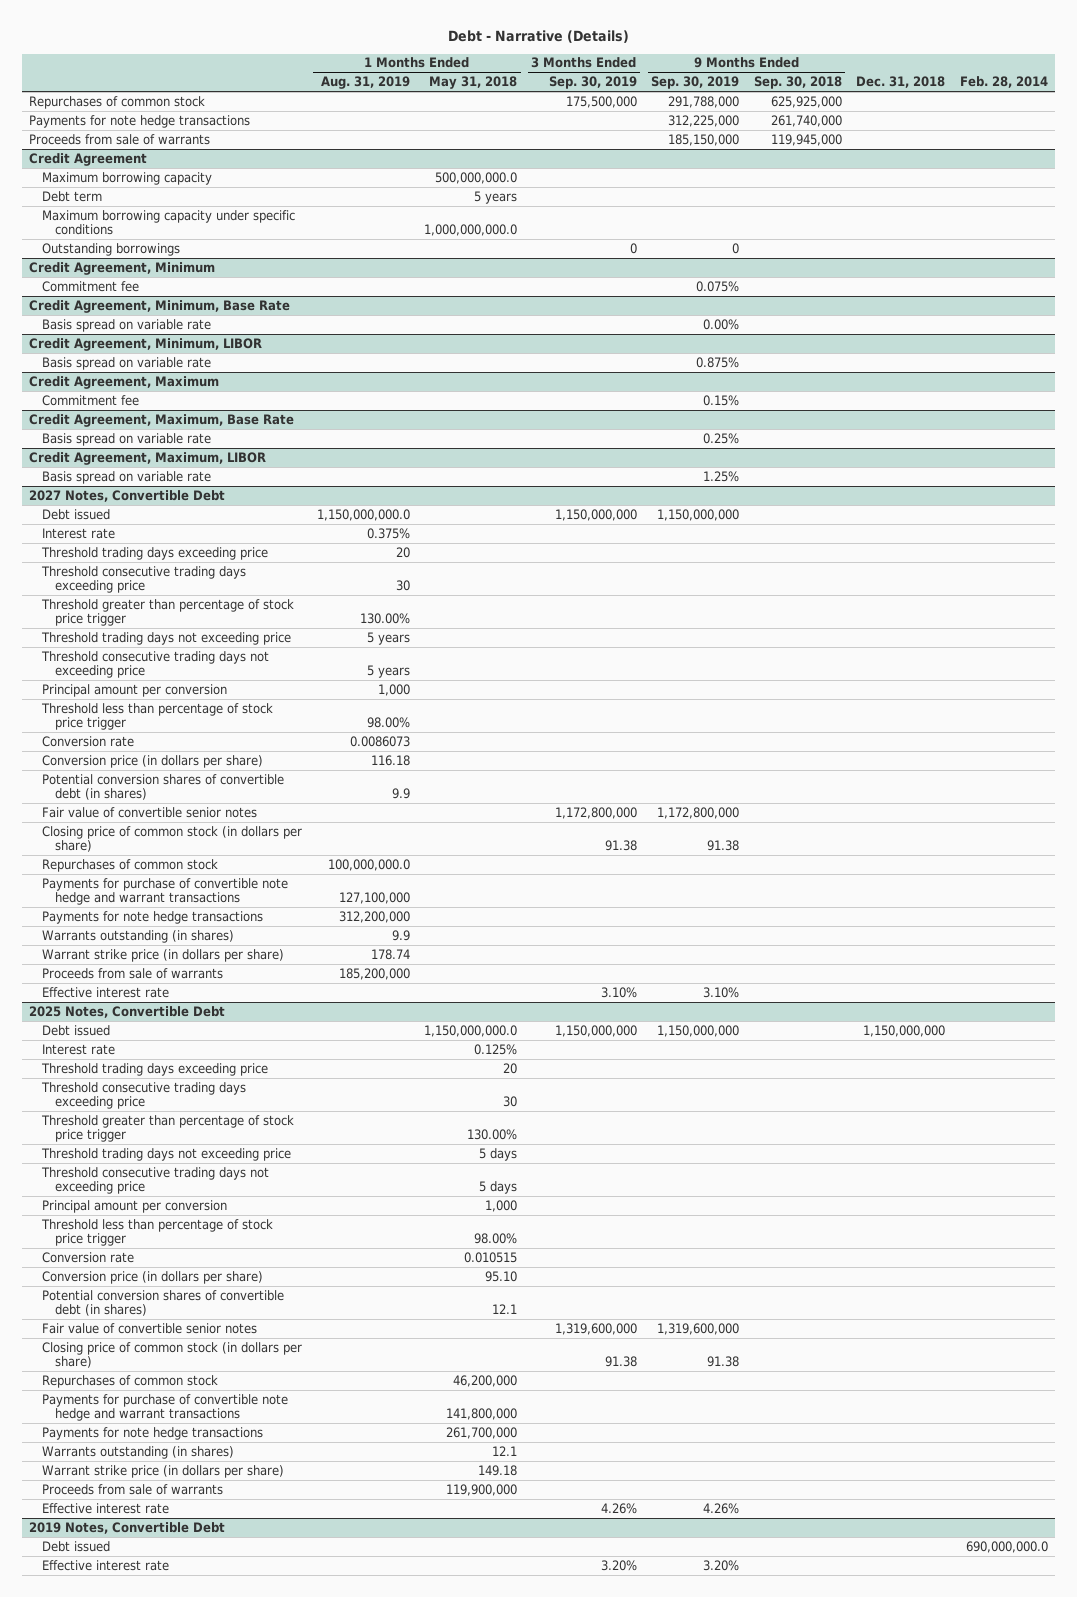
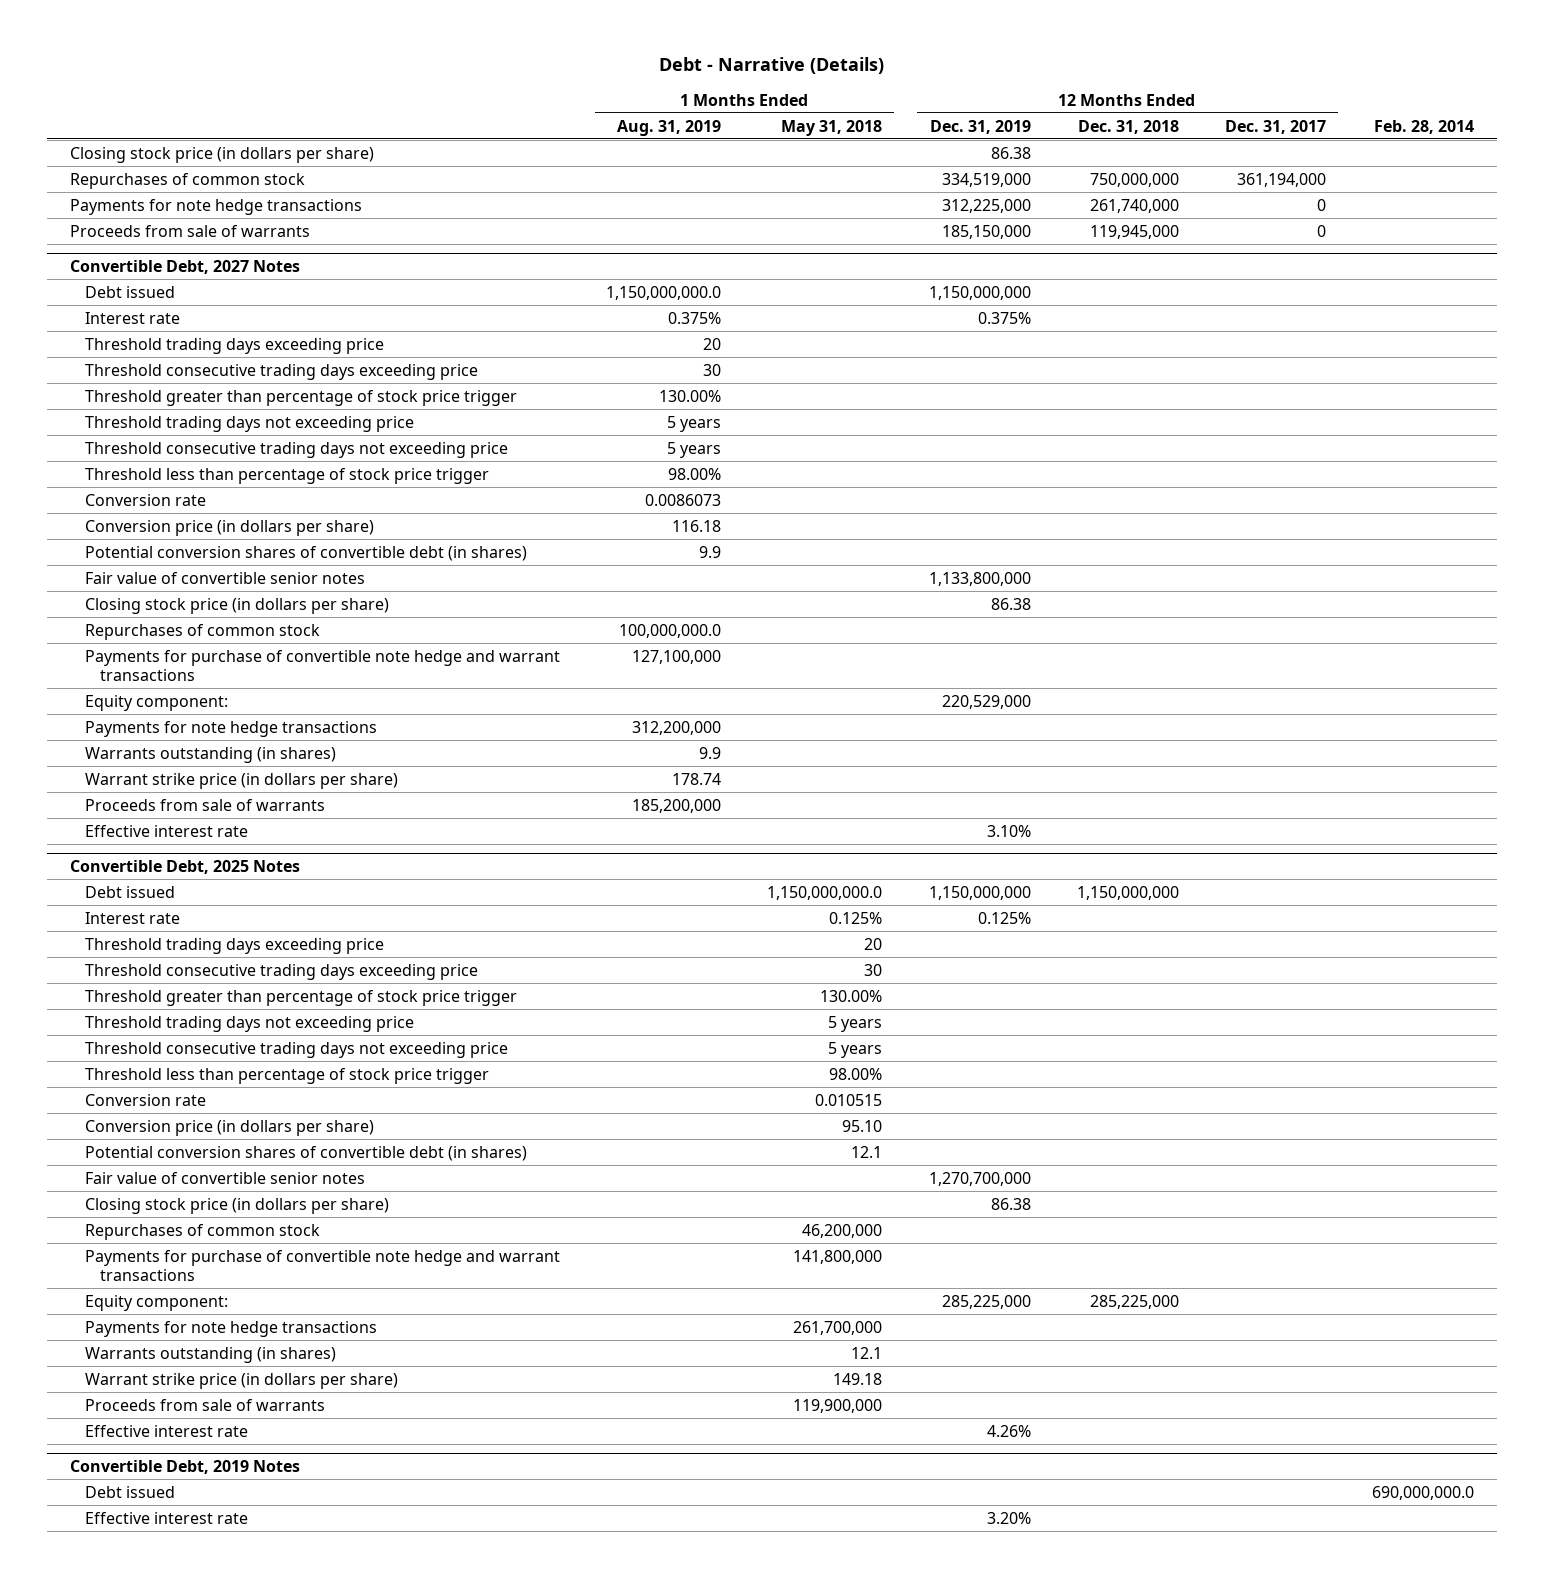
- | 1 Months Ended Aug. 31, 2019 | 1 Months Ended May 31, 2018 | 3 Months Ended Sep. 30, 2019 | 9 Months Ended Sep. 30, 2019 | 9 Months Ended Sep. 30, 2018 | Dec. 31, 2018 | Feb. 28, 2014
+ | 1 Months Ended Aug. 31, 2019 | 1 Months Ended May 31, 2018 | 12 Months Ended Dec. 31, 2019 | 12 Months Ended Dec. 31, 2018 | 12 Months Ended Dec. 31, 2017 | Feb. 28, 2014
+ Closing stock price (in dollars per share) | | | 86.38 | | |
- Credit Agreement
- Maximum borrowing capacity | | 500,000,000.0 | | | | |
- Debt term | | 5 years | | | | |
- Maximum borrowing capacity under specific conditions | | 1,000,000,000.0 | | | | |
- Outstanding borrowings | | | 0 | 0 | | |
- Credit Agreement, Minimum
- Commitment fee | | | | 0.075% | | |
- Credit Agreement, Minimum, Base Rate
- Basis spread on variable rate | | | | 0.00% | | |
- Credit Agreement, Minimum, LIBOR
- Basis spread on variable rate | | | | 0.875% | | |
- Credit Agreement, Maximum
- Commitment fee | | | | 0.15% | | |
- Credit Agreement, Maximum, Base Rate
- Basis spread on variable rate | | | | 0.25% | | |
- Credit Agreement, Maximum, LIBOR
- Basis spread on variable rate | | | | 1.25% | | |
- 2027 Notes, Convertible Debt
+ Convertible Debt, 2027 Notes
- Principal amount per conversion | 1,000 | | | | | |
- Closing price of common stock (in dollars per share) | | | 91.38 | 91.38 | | |
+ Closing stock price (in dollars per share) | | | 86.38 | | |
+ Equity component: | | | 220,529,000 | | |
- 2025 Notes, Convertible Debt
+ Convertible Debt, 2025 Notes
- Threshold trading days not exceeding price | | 5 days | | | | |
- Threshold consecutive trading days not exceeding price | | 5 days | | | | |
- Principal amount per conversion | | 1,000 | | | | |
+ Threshold trading days not exceeding price | | 5 years | | | |
+ Threshold consecutive trading days not exceeding price | | 5 years | | | |
- Closing price of common stock (in dollars per share) | | | 91.38 | 91.38 | | |
+ Closing stock price (in dollars per share) | | | 86.38 | | |
+ Equity component: | | | 285,225,000 | 285,225,000 | |
- 2019 Notes, Convertible Debt
+ Convertible Debt, 2019 Notes

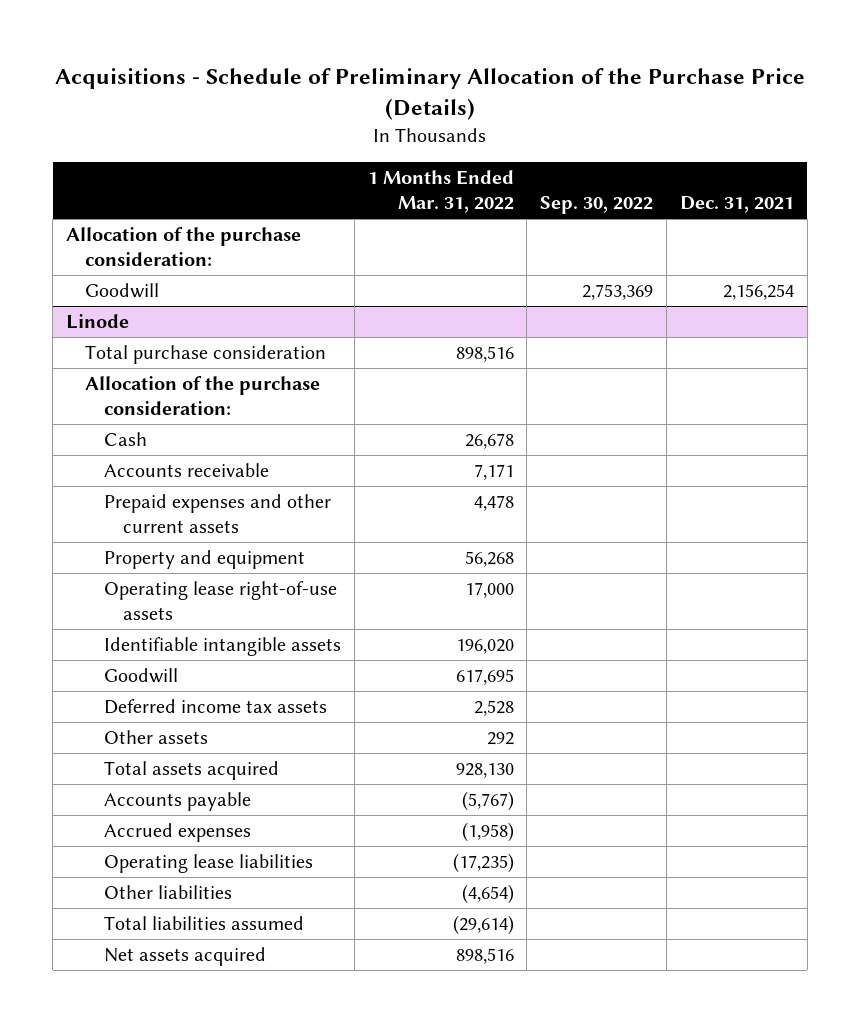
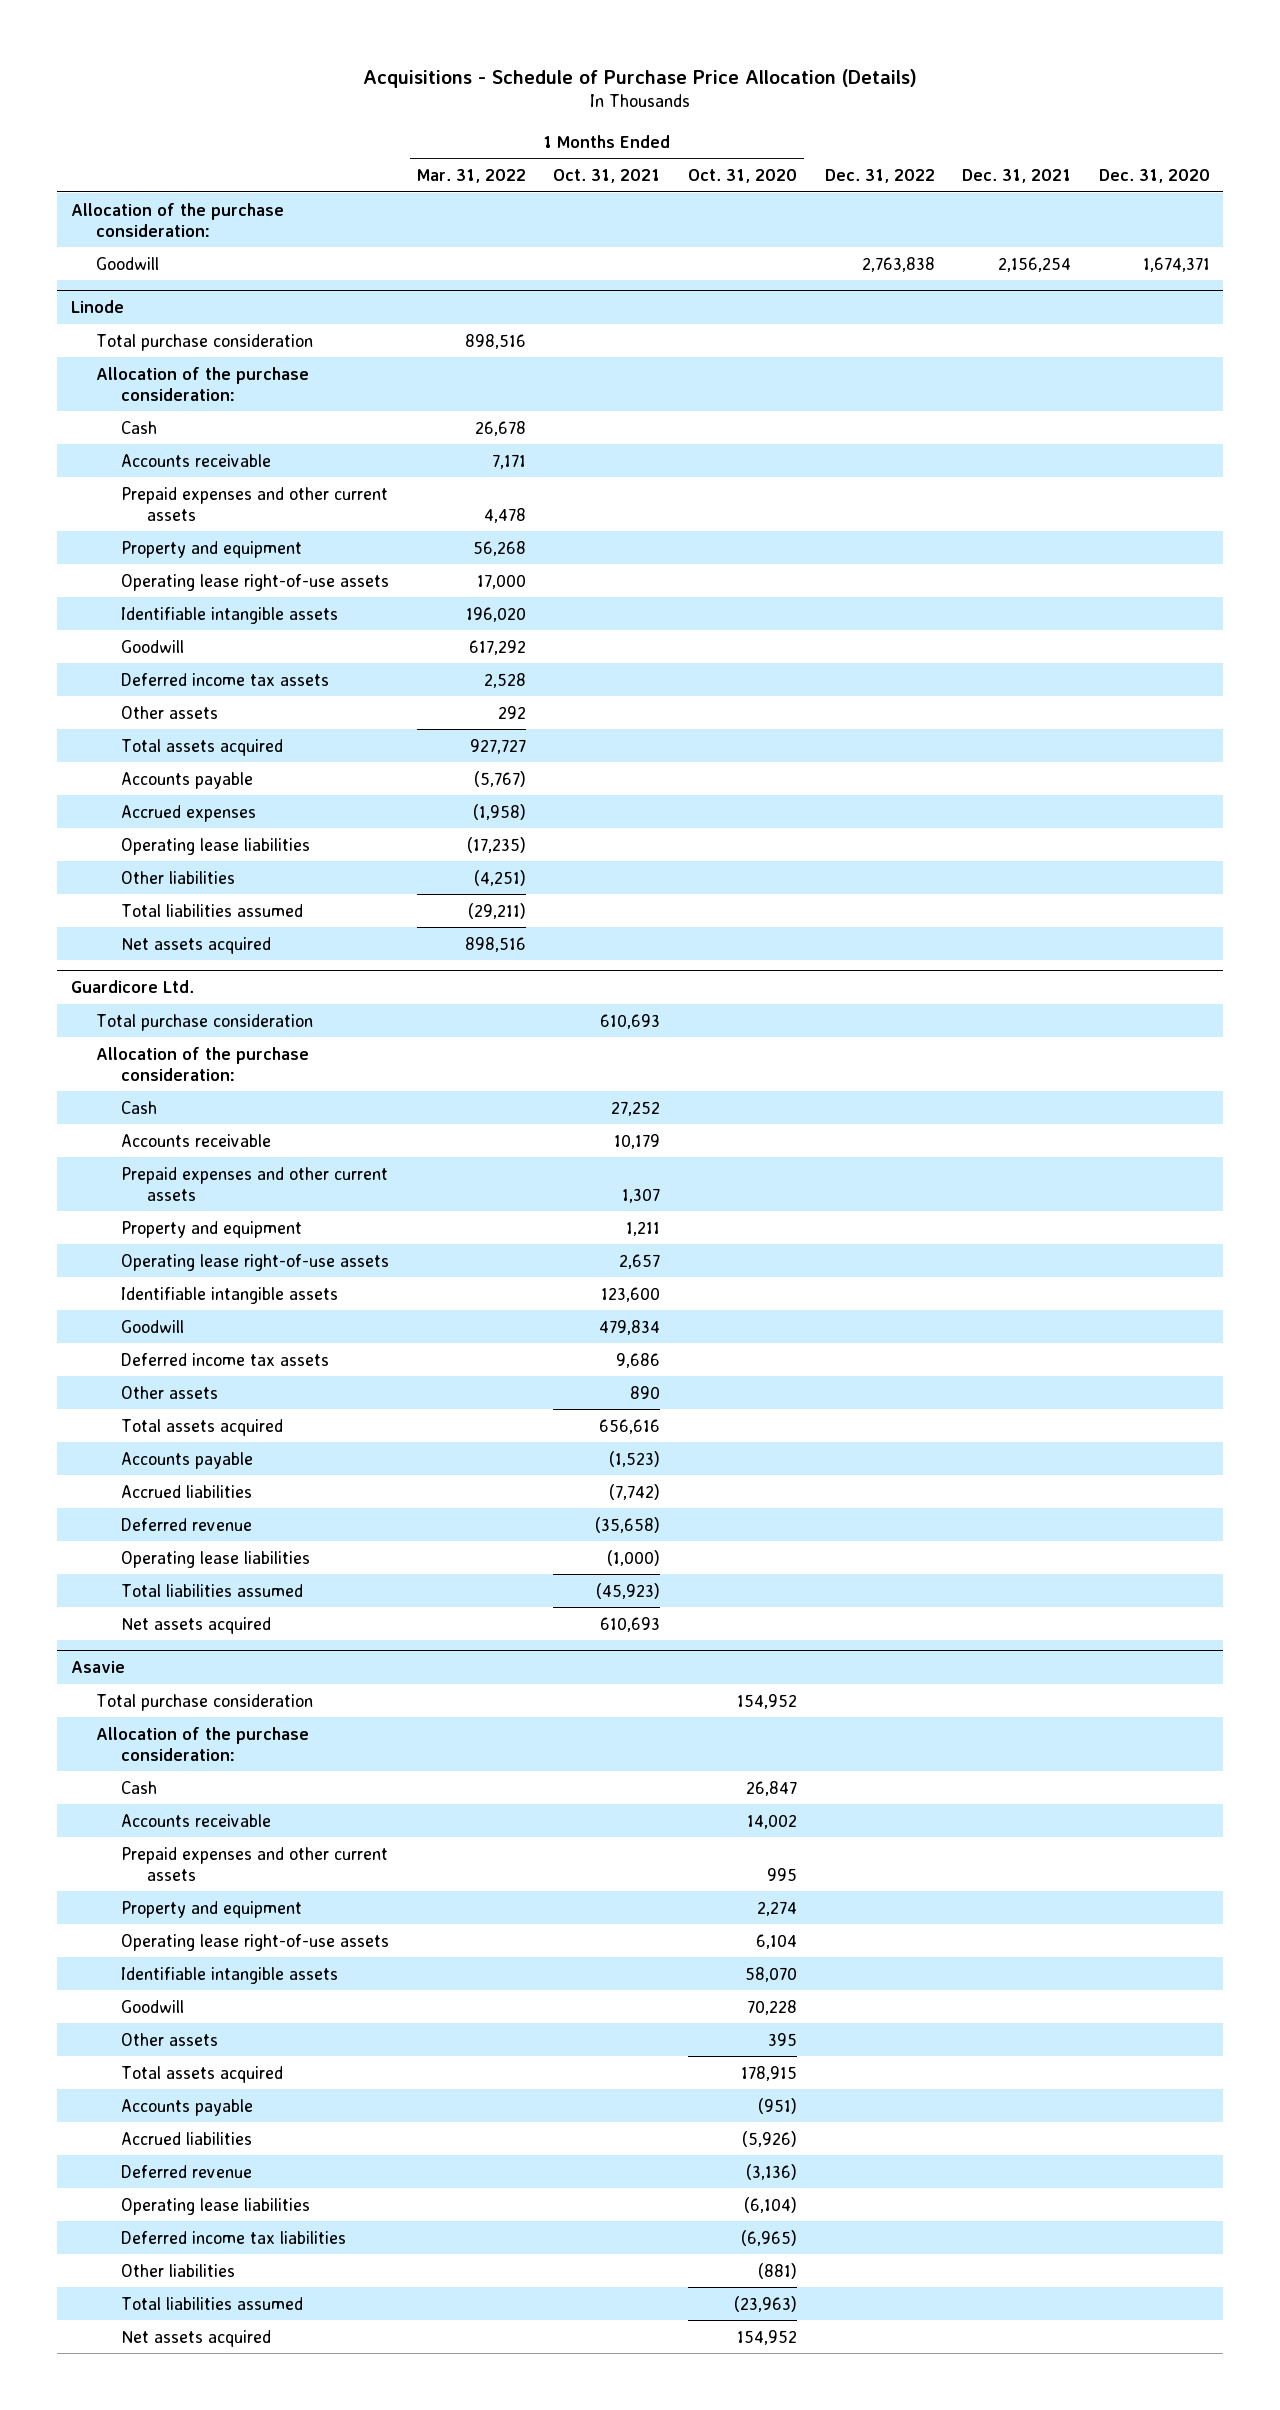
- Acquisitions - Schedule of Preliminary Allocation of the Purchase Price (Details)
+ Acquisitions - Schedule of Purchase Price Allocation (Details)
- | 1 Months Ended Mar. 31, 2022 | Sep. 30, 2022 | Dec. 31, 2021
+ | 1 Months Ended Mar. 31, 2022 | 1 Months Ended Oct. 31, 2021 | 1 Months Ended Oct. 31, 2020 | Dec. 31, 2022 | Dec. 31, 2021 | Dec. 31, 2020
@ Linode
- Goodwill | 617,695 | |
+ Goodwill | 617,292 | | | | |
- Total assets acquired | 928,130 | |
+ Total assets acquired | 927,727 | | | | |
- Other liabilities | (4,654) | |
- Total liabilities assumed | (29,614) | |
+ Other liabilities | (4,251) | | | | |
+ Total liabilities assumed | (29,211) | | | | |
+ Guardicore Ltd.
+ Total purchase consideration | | 610,693 | | | |
+ Allocation of the purchase consideration:
+ Cash | | 27,252 | | | |
+ Accounts receivable | | 10,179 | | | |
+ Prepaid expenses and other current assets | | 1,307 | | | |
+ Property and equipment | | 1,211 | | | |
+ Operating lease right-of-use assets | | 2,657 | | | |
+ Identifiable intangible assets | | 123,600 | | | |
+ Goodwill | | 479,834 | | | |
+ Deferred income tax assets | | 9,686 | | | |
+ Other assets | | 890 | | | |
+ Total assets acquired | | 656,616 | | | |
+ Accounts payable | | (1,523) | | | |
+ Accrued liabilities | | (7,742) | | | |
+ Deferred revenue | | (35,658) | | | |
+ Operating lease liabilities | | (1,000) | | | |
+ Total liabilities assumed | | (45,923) | | | |
+ Net assets acquired | | 610,693 | | | |
+ Asavie
+ Total purchase consideration | | | 154,952 | | |
+ Allocation of the purchase consideration:
+ Cash | | | 26,847 | | |
+ Accounts receivable | | | 14,002 | | |
+ Prepaid expenses and other current assets | | | 995 | | |
+ Property and equipment | | | 2,274 | | |
+ Operating lease right-of-use assets | | | 6,104 | | |
+ Identifiable intangible assets | | | 58,070 | | |
+ Goodwill | | | 70,228 | | |
+ Other assets | | | 395 | | |
+ Total assets acquired | | | 178,915 | | |
+ Accounts payable | | | (951) | | |
+ Accrued liabilities | | | (5,926) | | |
+ Deferred revenue | | | (3,136) | | |
+ Operating lease liabilities | | | (6,104) | | |
+ Deferred income tax liabilities | | | (6,965) | | |
+ Other liabilities | | | (881) | | |
+ Total liabilities assumed | | | (23,963) | | |
+ Net assets acquired | | | 154,952 | | |

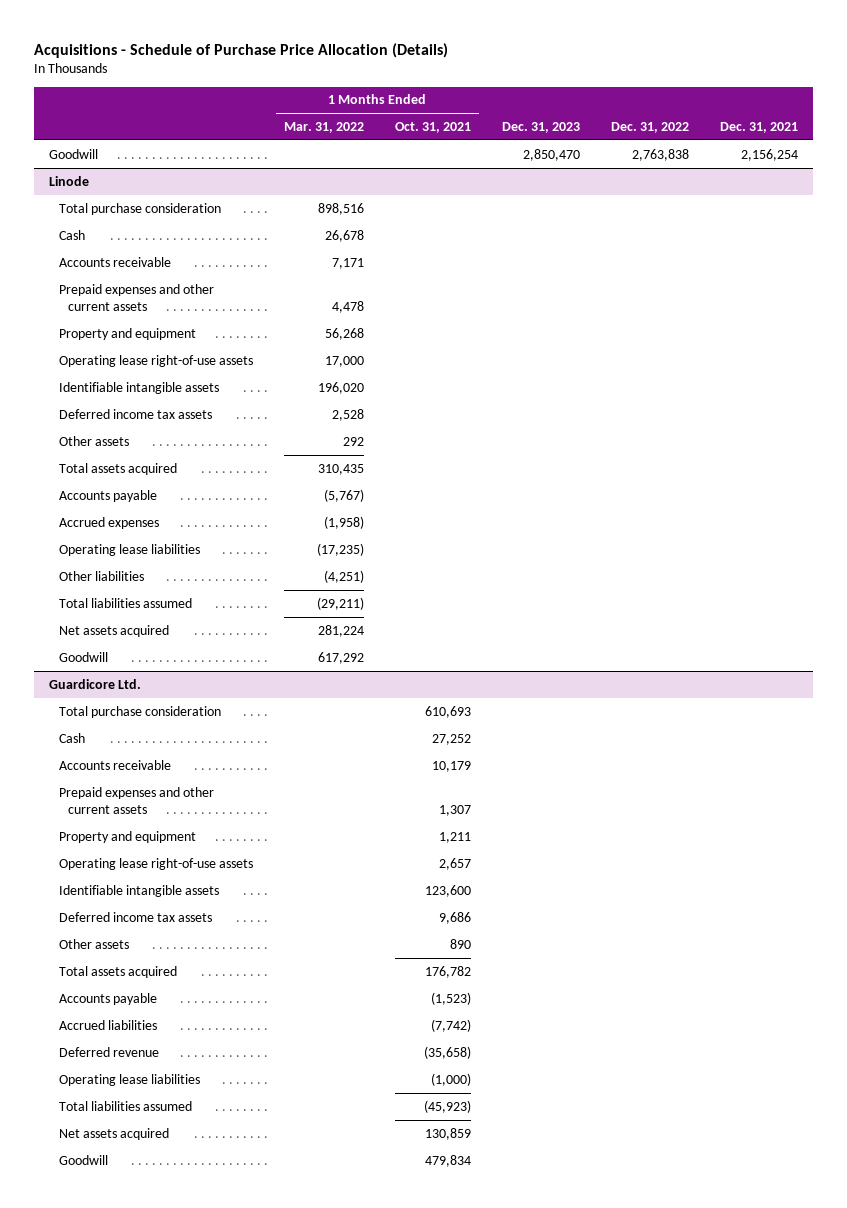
- | 1 Months Ended Mar. 31, 2022 | 1 Months Ended Oct. 31, 2021 | 1 Months Ended Oct. 31, 2020 | Dec. 31, 2022 | Dec. 31, 2021 | Dec. 31, 2020
+ | 1 Months Ended Mar. 31, 2022 | 1 Months Ended Oct. 31, 2021 | Dec. 31, 2023 | Dec. 31, 2022 | Dec. 31, 2021
- Allocation of the purchase consideration:
@ Linode
- Allocation of the purchase consideration:
- Total assets acquired | 927,727 | | | | |
+ Total assets acquired | 310,435 | | | |
- Net assets acquired | 898,516 | | | | |
+ Net assets acquired | 281,224 | | | |
moved down: Goodwill | 617,292 | | | |
@ Guardicore Ltd.
- Allocation of the purchase consideration:
- Total assets acquired | | 656,616 | | | |
+ Total assets acquired | | 176,782 | | |
- Net assets acquired | | 610,693 | | | |
- Asavie
- Total purchase consideration | | | 154,952 | | |
- Allocation of the purchase consideration:
- Cash | | | 26,847 | | |
- Accounts receivable | | | 14,002 | | |
- Prepaid expenses and other current assets | | | 995 | | |
- Property and equipment | | | 2,274 | | |
- Operating lease right-of-use assets | | | 6,104 | | |
- Identifiable intangible assets | | | 58,070 | | |
- Goodwill | | | 70,228 | | |
- Other assets | | | 395 | | |
- Total assets acquired | | | 178,915 | | |
- Accounts payable | | | (951) | | |
- Accrued liabilities | | | (5,926) | | |
- Deferred revenue | | | (3,136) | | |
- Operating lease liabilities | | | (6,104) | | |
- Deferred income tax liabilities | | | (6,965) | | |
- Other liabilities | | | (881) | | |
- Total liabilities assumed | | | (23,963) | | |
- Net assets acquired | | | 154,952 | | |
@ Guardicore Ltd.
+ Net assets acquired | | 130,859 | | |
moved down: Goodwill | | 479,834 | | |

